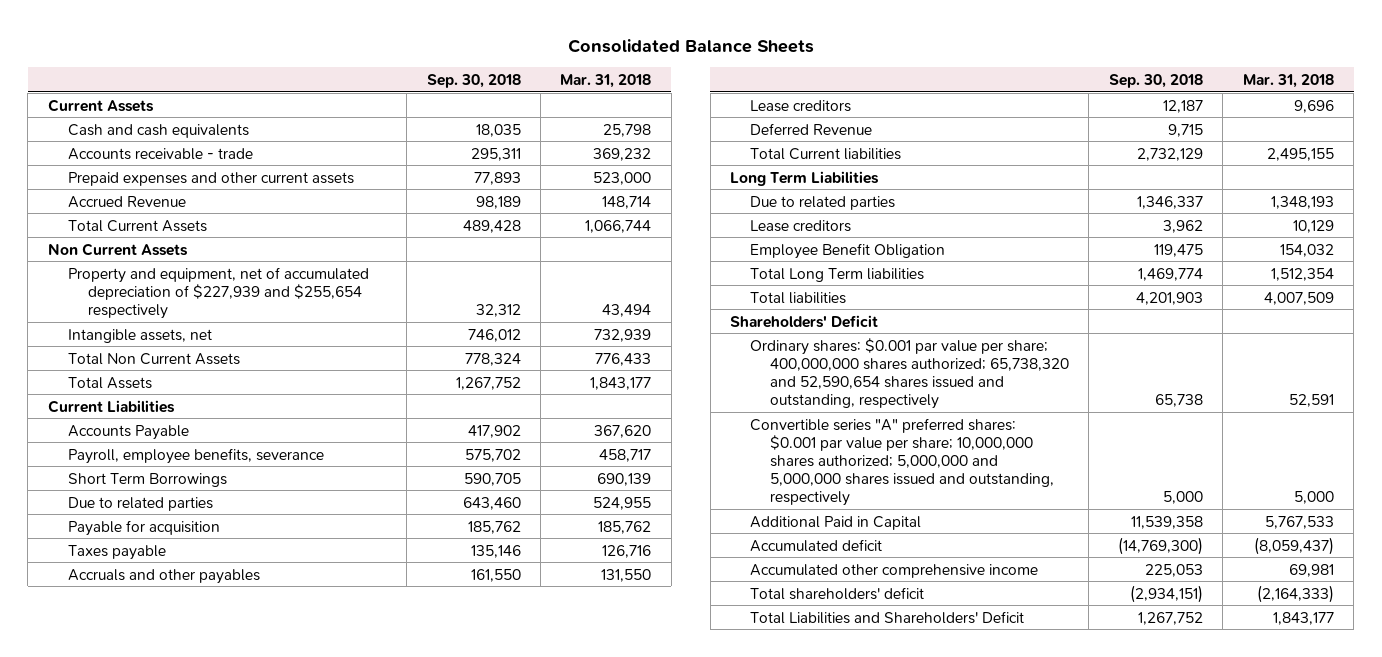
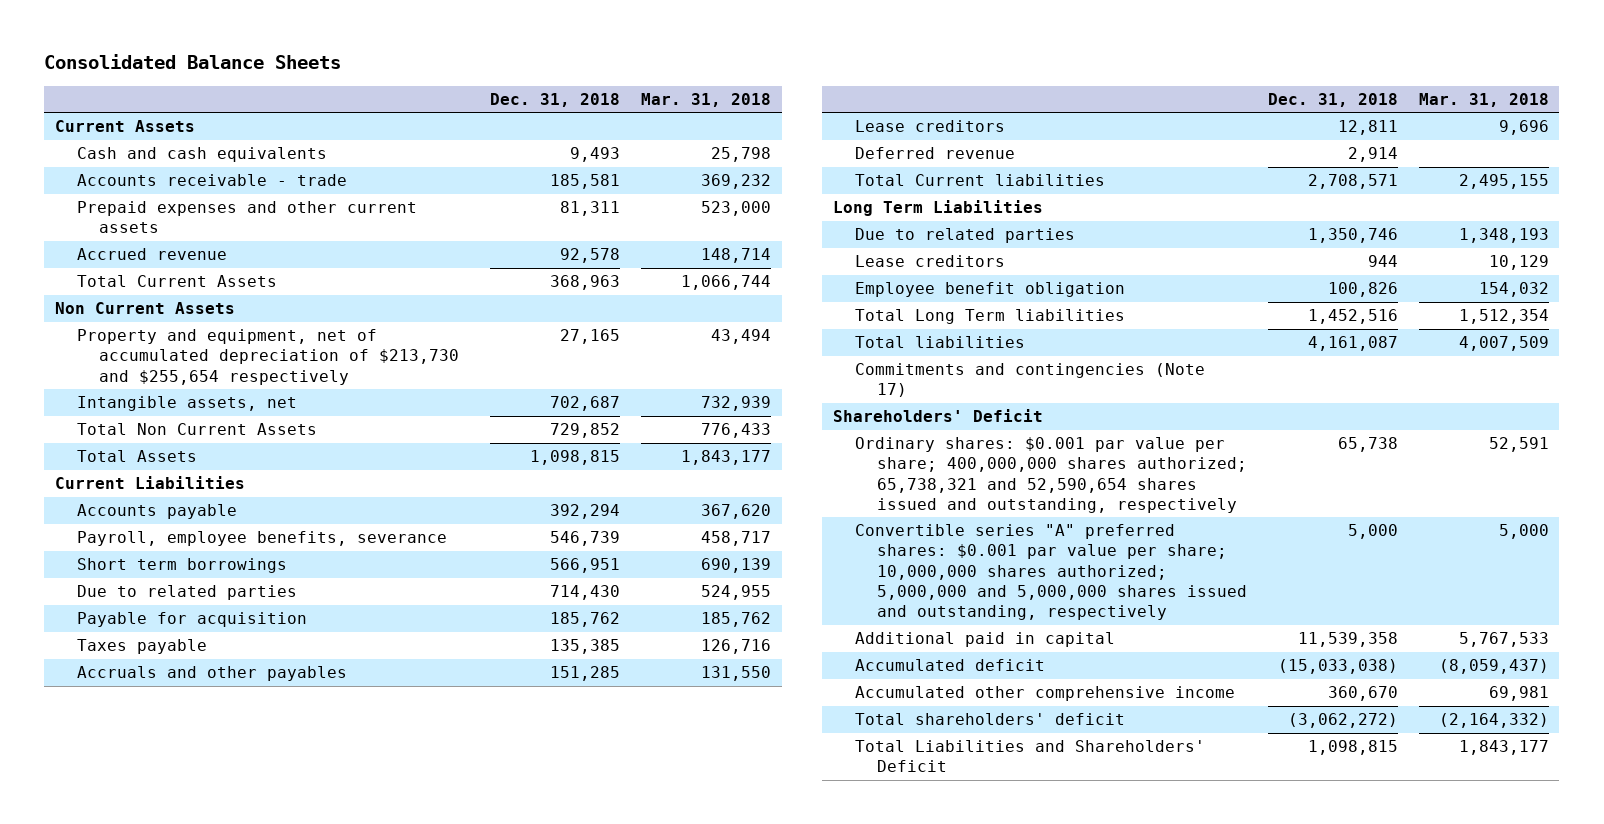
- | Sep. 30, 2018 | Mar. 31, 2018
+ | Dec. 31, 2018 | Mar. 31, 2018
- Accrued Revenue | 98,189 | 148,714
+ Accrued revenue | 92,578 | 148,714
- Property and equipment, net of accumulated depreciation of $227,939 and $255,654 respectively | 32,312 | 43,494
+ Property and equipment, net of accumulated depreciation of $213,730 and $255,654 respectively | 27,165 | 43,494
- Accounts Payable | 417,902 | 367,620
+ Accounts payable | 392,294 | 367,620
- Short Term Borrowings | 590,705 | 690,139
+ Short term borrowings | 566,951 | 690,139
- Deferred Revenue | 9,715 |
+ Deferred revenue | 2,914 |
- Employee Benefit Obligation | 119,475 | 154,032
+ Employee benefit obligation | 100,826 | 154,032
+ Commitments and contingencies (Note 17)
- Ordinary shares: $0.001 par value per share; 400,000,000 shares authorized; 65,738,320 and 52,590,654 shares issued and outstanding, respectively | 65,738 | 52,591
+ Ordinary shares: $0.001 par value per share; 400,000,000 shares authorized; 65,738,321 and 52,590,654 shares issued and outstanding, respectively | 65,738 | 52,591
- Additional Paid in Capital | 11,539,358 | 5,767,533
+ Additional paid in capital | 11,539,358 | 5,767,533
- Total shareholders' deficit | (2,934,151) | (2,164,333)
+ Total shareholders' deficit | (3,062,272) | (2,164,332)

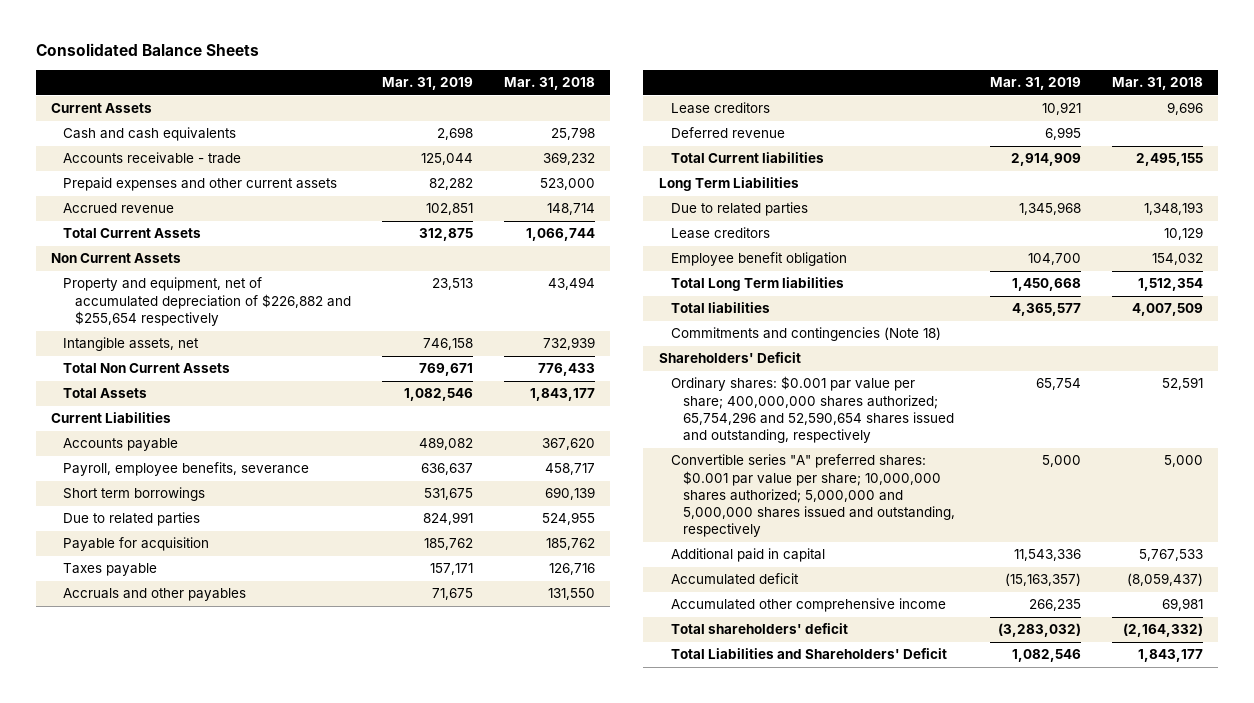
- | Dec. 31, 2018 | Mar. 31, 2018
+ | Mar. 31, 2019 | Mar. 31, 2018
- Property and equipment, net of accumulated depreciation of $213,730 and $255,654 respectively | 27,165 | 43,494
+ Property and equipment, net of accumulated depreciation of $226,882 and $255,654 respectively | 23,513 | 43,494
- Commitments and contingencies (Note 17)
+ Commitments and contingencies (Note 18)
- Ordinary shares: $0.001 par value per share; 400,000,000 shares authorized; 65,738,321 and 52,590,654 shares issued and outstanding, respectively | 65,738 | 52,591
+ Ordinary shares: $0.001 par value per share; 400,000,000 shares authorized; 65,754,296 and 52,590,654 shares issued and outstanding, respectively | 65,754 | 52,591

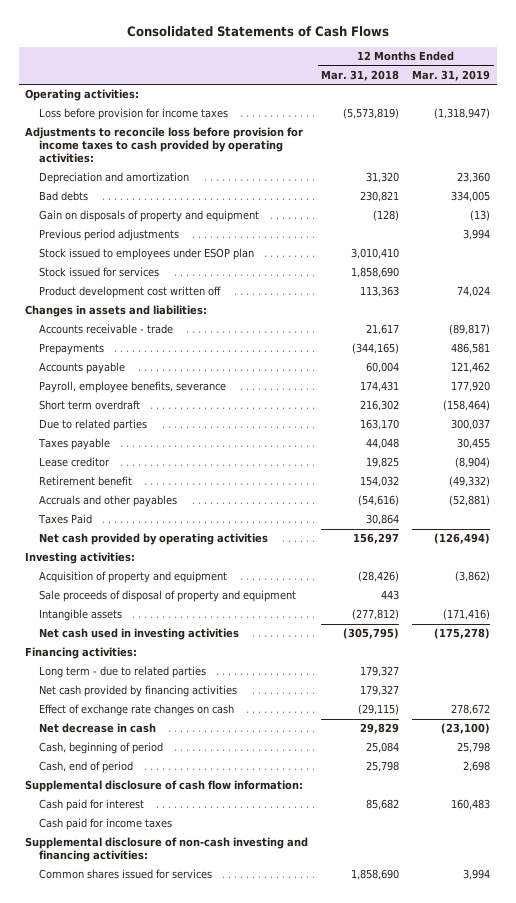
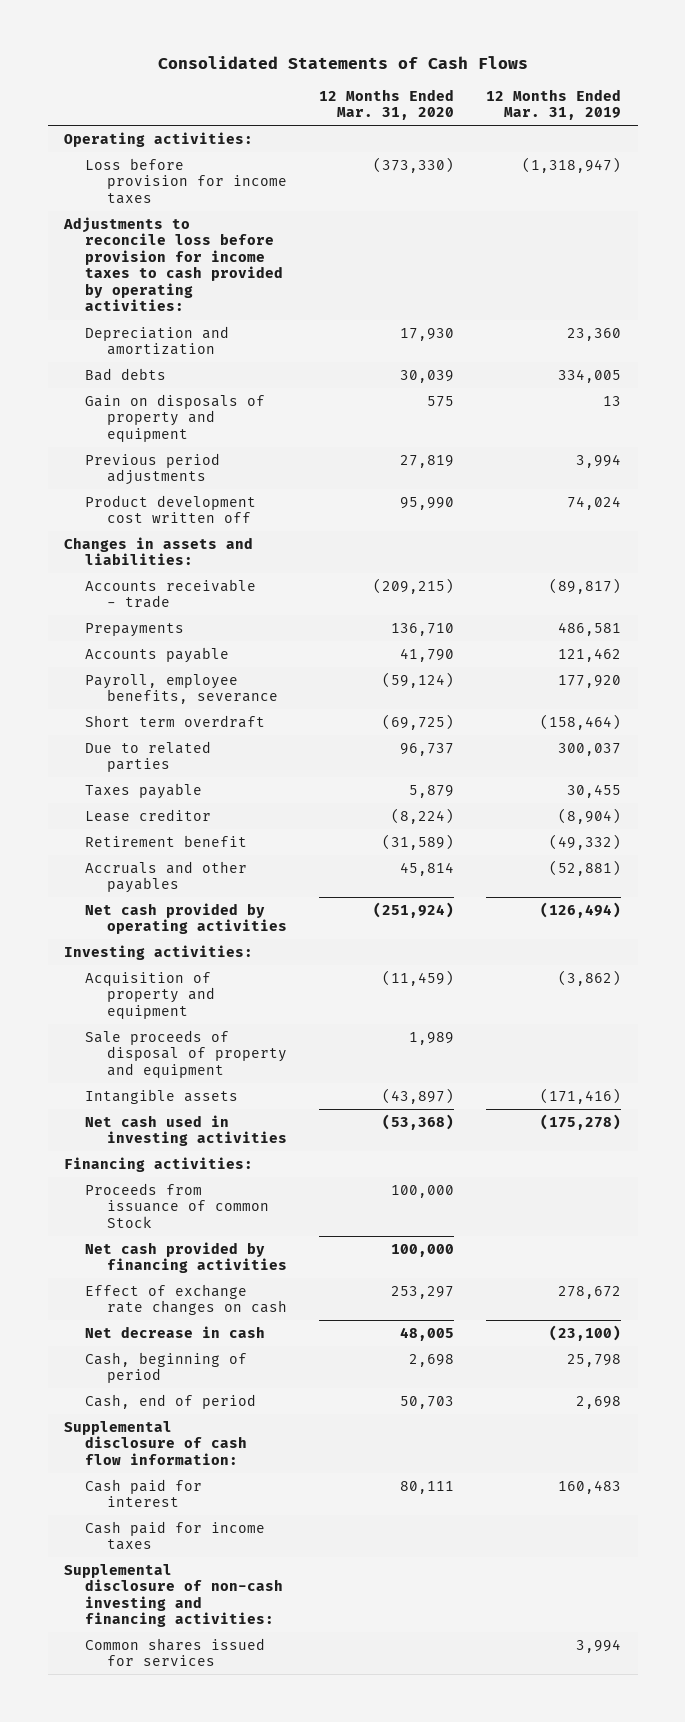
- | 12 Months Ended Mar. 31, 2018 | 12 Months Ended Mar. 31, 2019
+ | 12 Months Ended Mar. 31, 2020 | 12 Months Ended Mar. 31, 2019
- Gain on disposals of property and equipment | (128) | (13)
+ Gain on disposals of property and equipment | 575 | 13
- Stock issued to employees under ESOP plan | 3,010,410 |
- Stock issued for services | 1,858,690 |
- Taxes Paid | 30,864 |
- Long term - due to related parties | 179,327 |
+ Proceeds from issuance of common Stock | 100,000 |

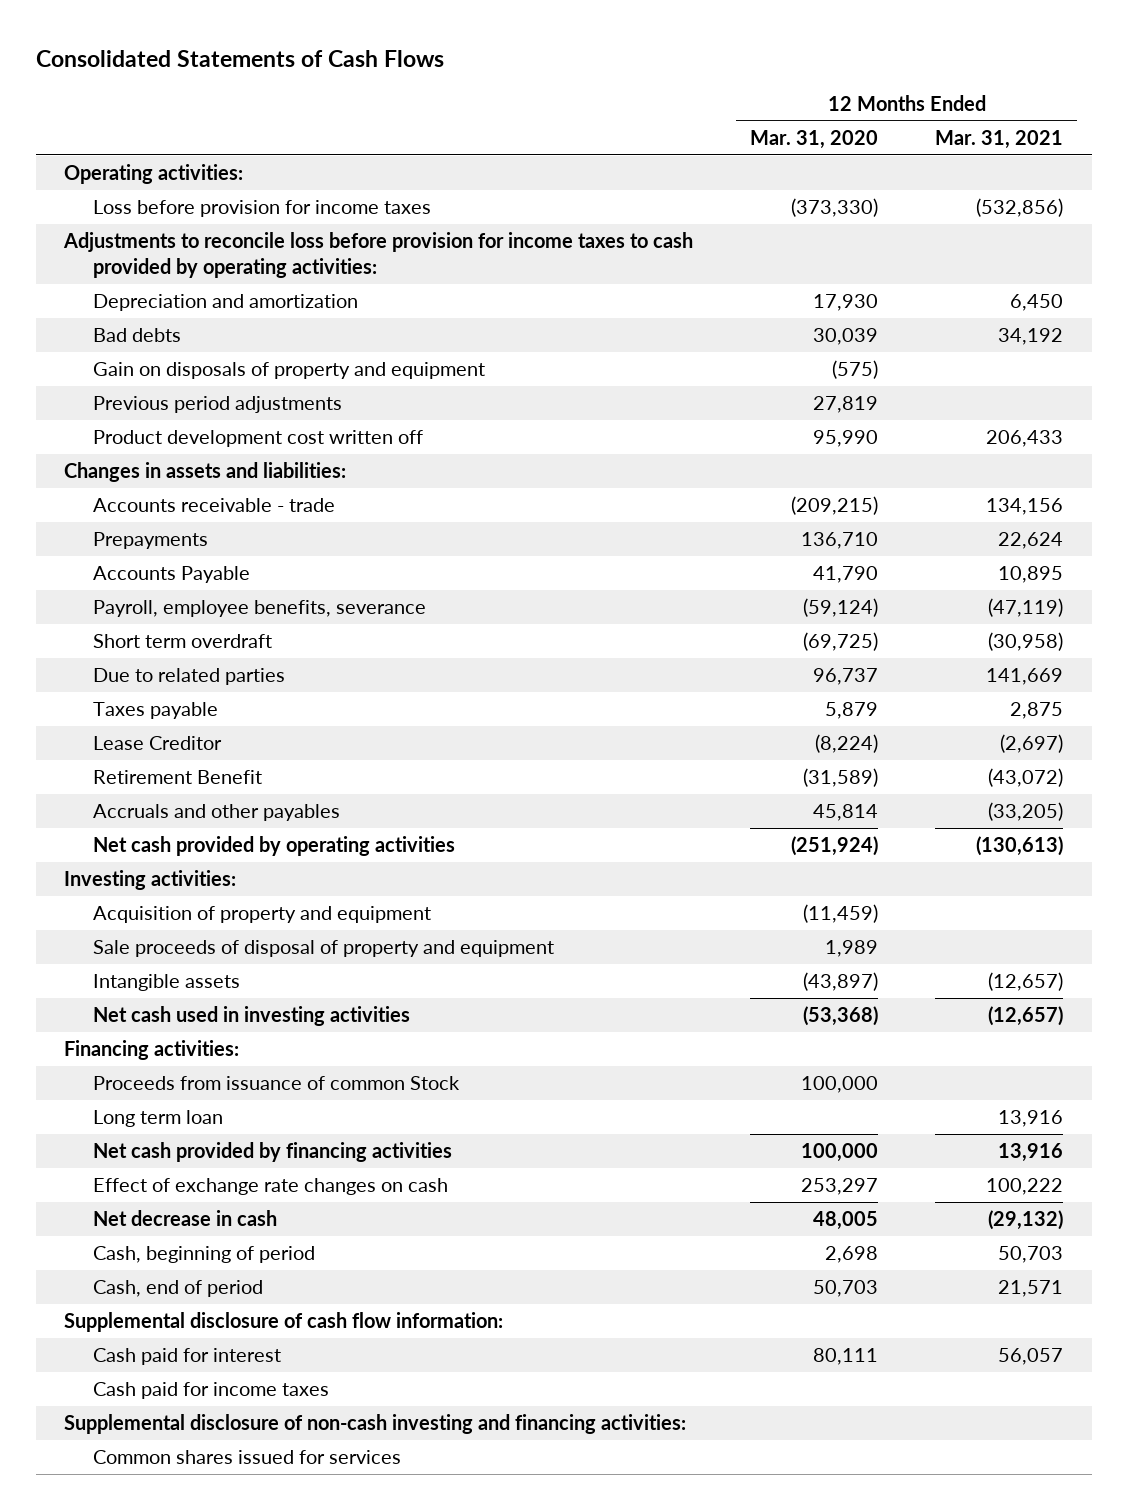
- | 12 Months Ended Mar. 31, 2020 | 12 Months Ended Mar. 31, 2019
+ | 12 Months Ended Mar. 31, 2020 | 12 Months Ended Mar. 31, 2021
- Gain on disposals of property and equipment | 575 | 13
+ Gain on disposals of property and equipment | (575) |
- Accounts payable | 41,790 | 121,462
+ Accounts Payable | 41,790 | 10,895
- Lease creditor | (8,224) | (8,904)
- Retirement benefit | (31,589) | (49,332)
+ Lease Creditor | (8,224) | (2,697)
+ Retirement Benefit | (31,589) | (43,072)
+ Long term loan | | 13,916

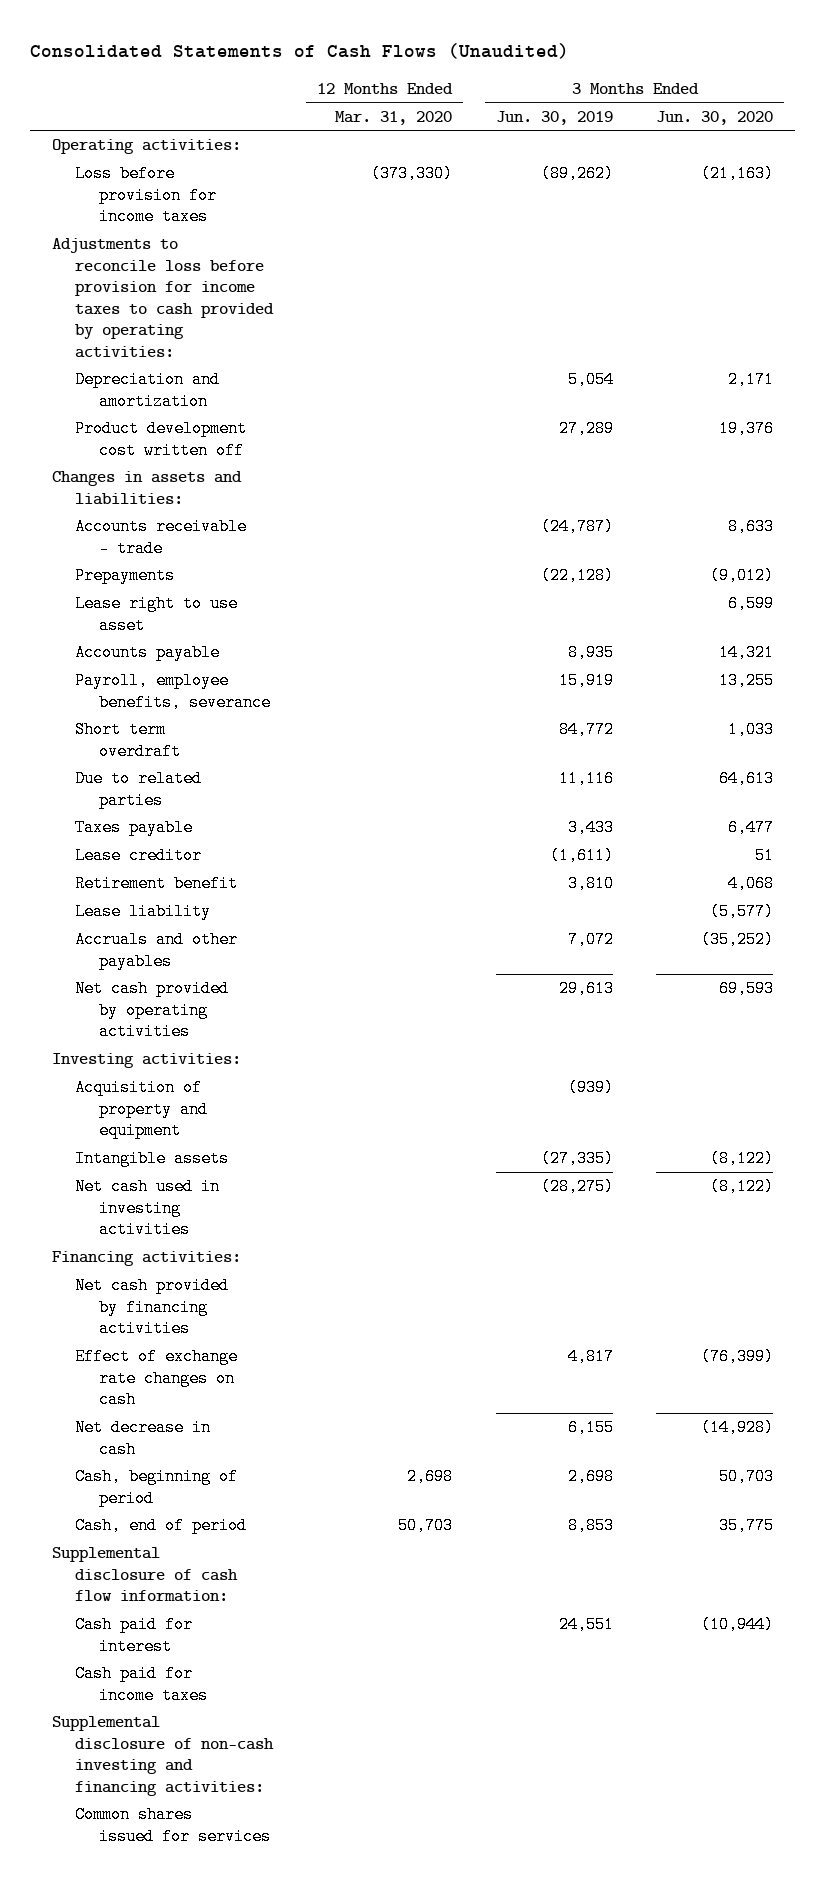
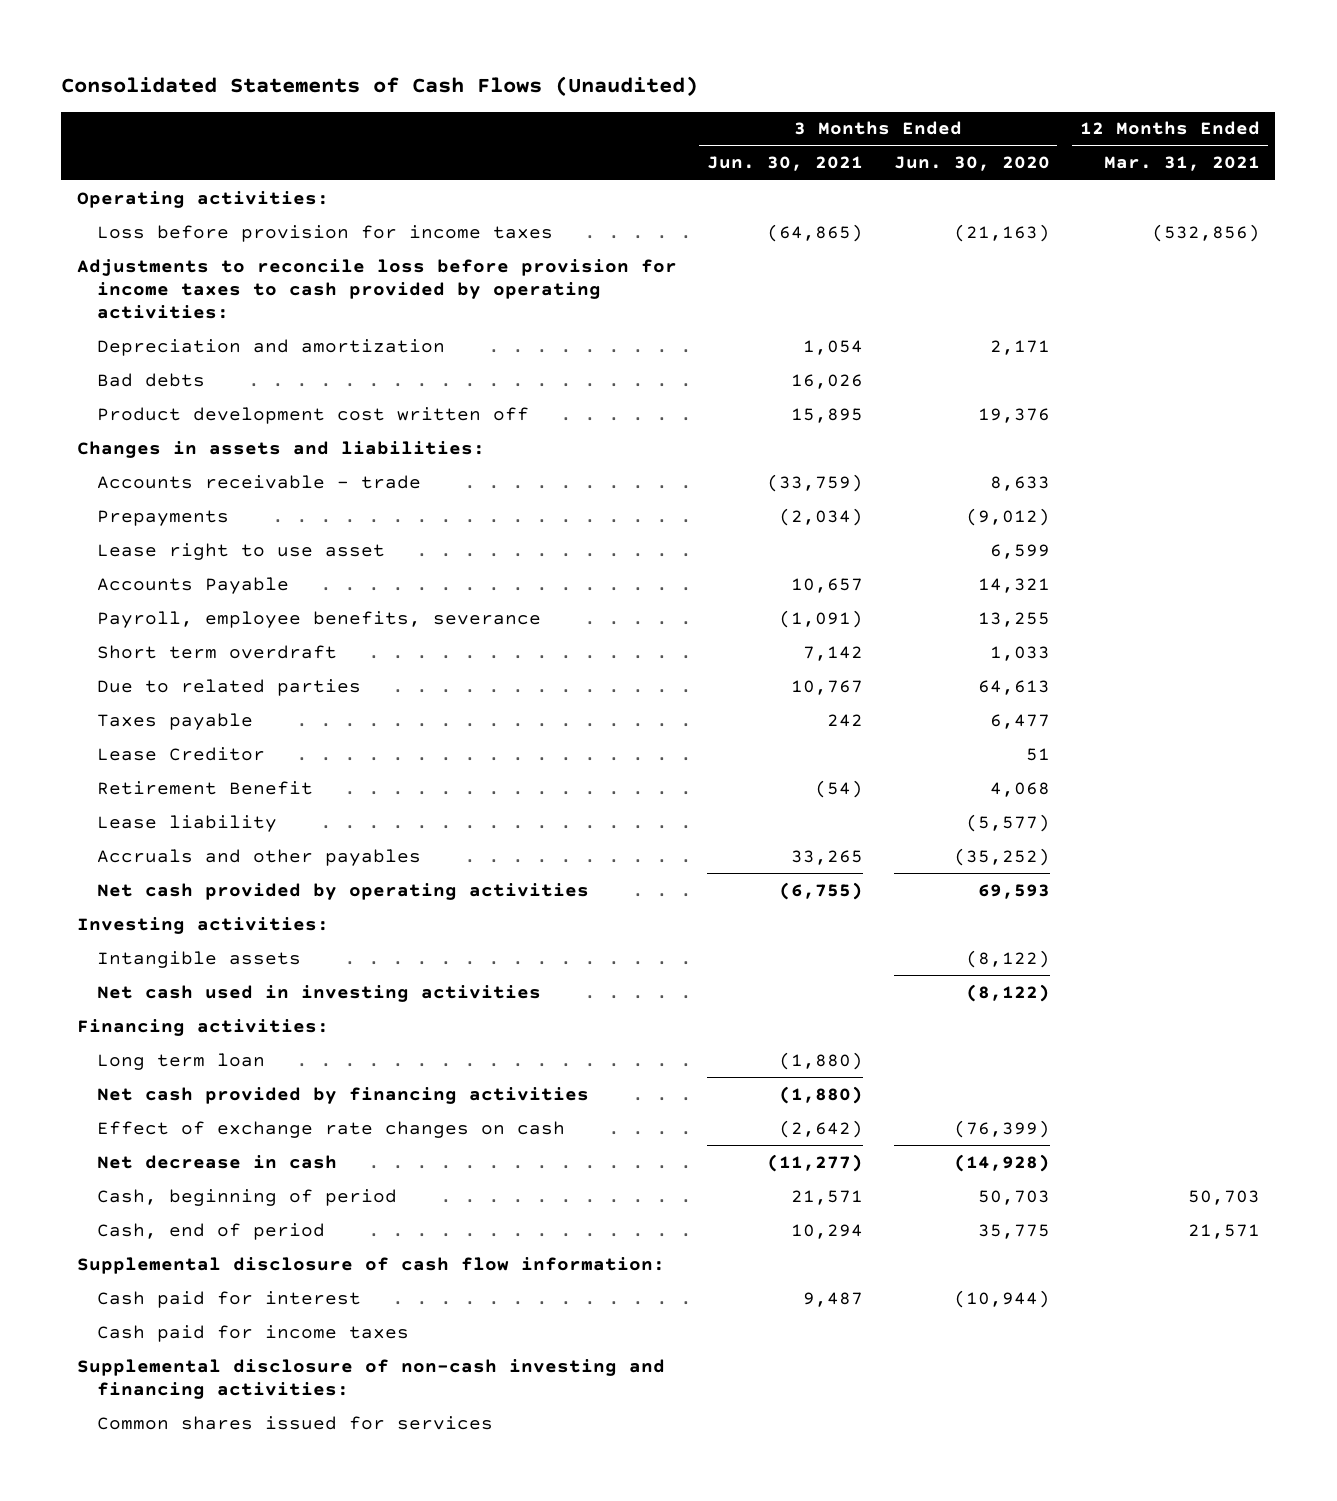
- | 12 Months Ended Mar. 31, 2020 | 3 Months Ended Jun. 30, 2019 | 3 Months Ended Jun. 30, 2020
+ | 3 Months Ended Jun. 30, 2021 | 3 Months Ended Jun. 30, 2020 | 12 Months Ended Mar. 31, 2021
+ Bad debts | 16,026 | |
- Accounts payable | | 8,935 | 14,321
+ Accounts Payable | 10,657 | 14,321 |
- Lease creditor | | (1,611) | 51
- Retirement benefit | | 3,810 | 4,068
+ Lease Creditor | | 51 |
+ Retirement Benefit | (54) | 4,068 |
- Acquisition of property and equipment | | (939) |
+ Long term loan | (1,880) | |

